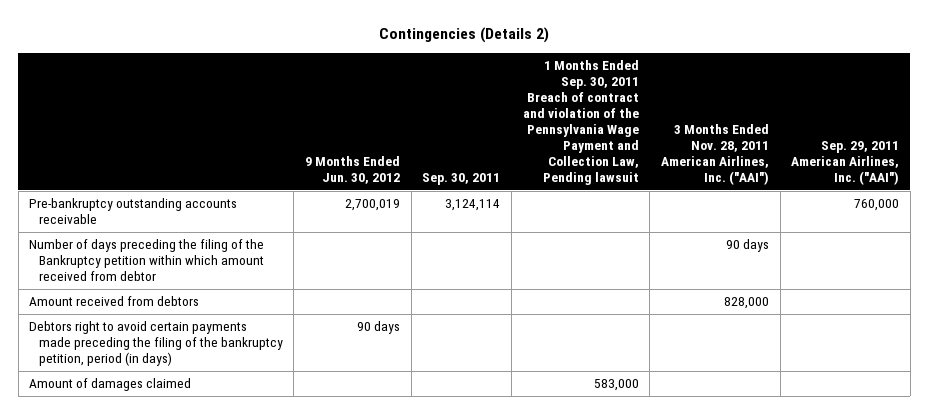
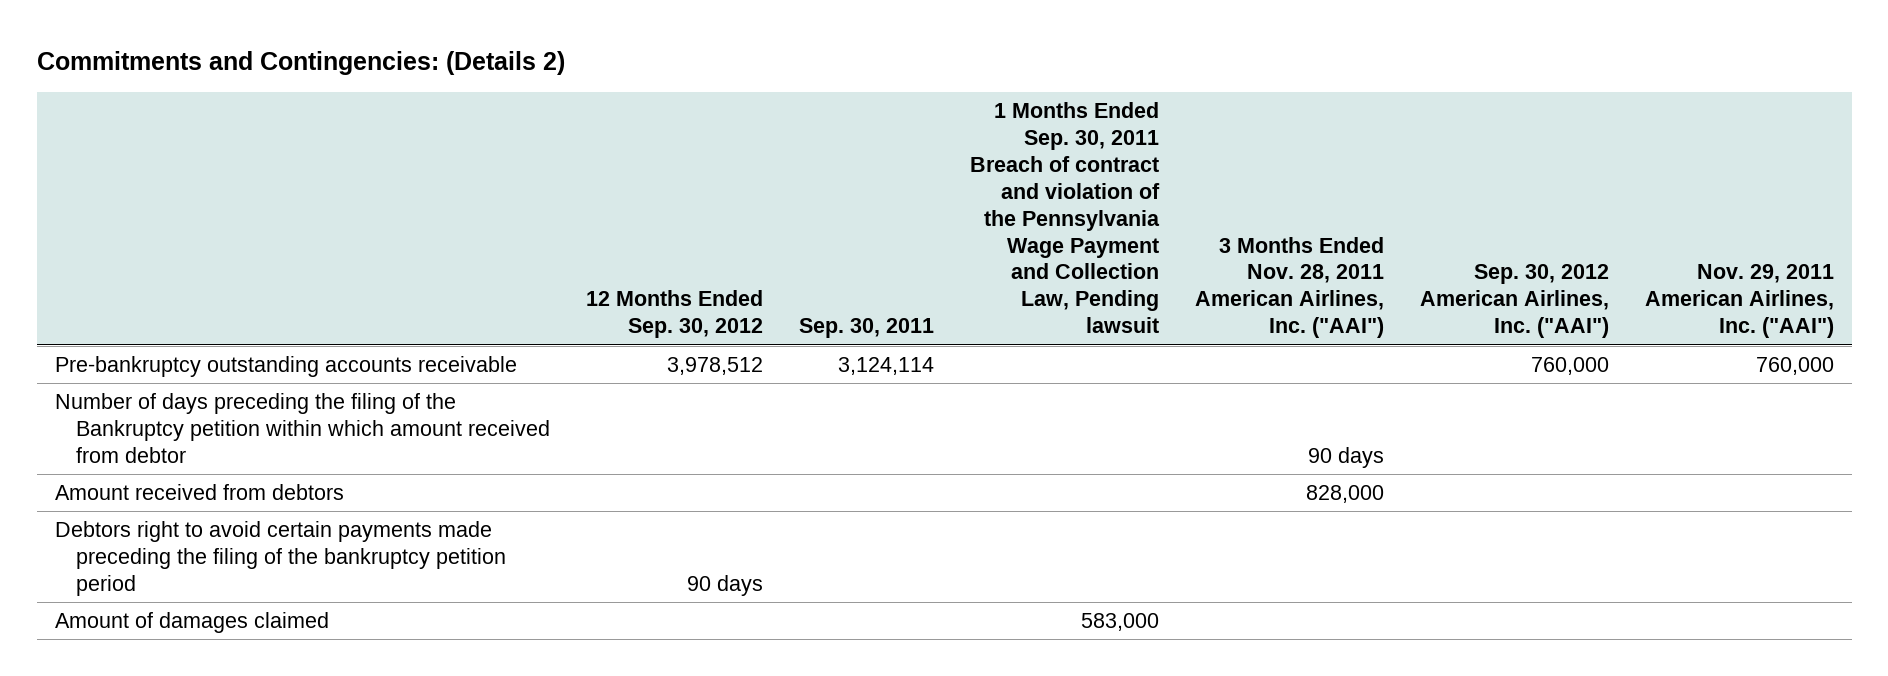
- Contingencies (Details 2)
+ Commitments and Contingencies: (Details 2)
- | 9 Months Ended Jun. 30, 2012 | Sep. 30, 2011 | 1 Months Ended Sep. 30, 2011 Breach of contract and violation of the Pennsylvania Wage Payment and Collection Law, Pending lawsuit | 3 Months Ended Nov. 28, 2011 American Airlines, Inc. ("AAI") | Sep. 29, 2011 American Airlines, Inc. ("AAI")
+ | 12 Months Ended Sep. 30, 2012 | Sep. 30, 2011 | 1 Months Ended Sep. 30, 2011 Breach of contract and violation of the Pennsylvania Wage Payment and Collection Law, Pending lawsuit | 3 Months Ended Nov. 28, 2011 American Airlines, Inc. ("AAI") | Sep. 30, 2012 American Airlines, Inc. ("AAI") | Nov. 29, 2011 American Airlines, Inc. ("AAI")
- Debtors right to avoid certain payments made preceding the filing of the bankruptcy petition, period (in days) | 90 days | | | |
+ Debtors right to avoid certain payments made preceding the filing of the bankruptcy petition period | 90 days | | | | |

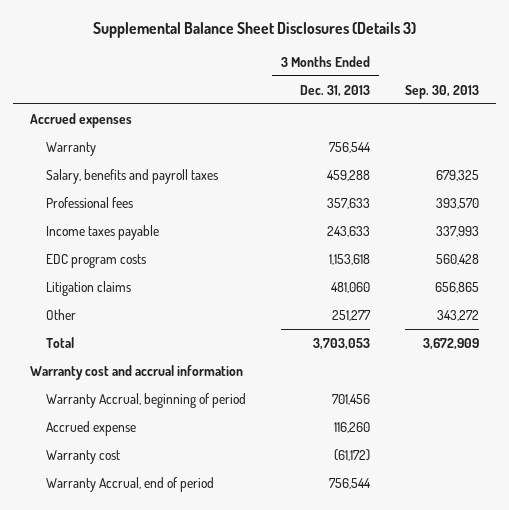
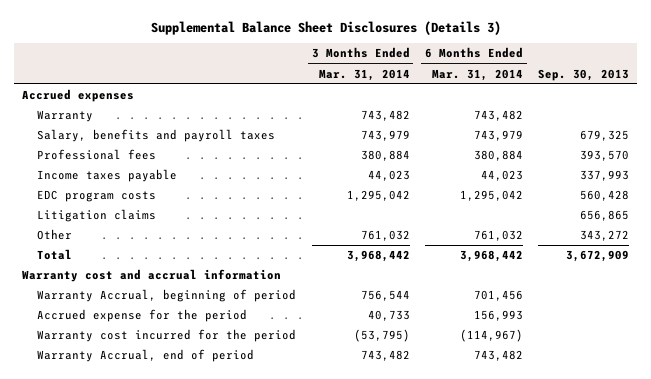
- | 3 Months Ended Dec. 31, 2013 | Sep. 30, 2013
+ | 3 Months Ended Mar. 31, 2014 | 6 Months Ended Mar. 31, 2014 | Sep. 30, 2013
- Accrued expense | 116,260 |
- Warranty cost | (61,172) |
+ Accrued expense for the period | 40,733 | 156,993 |
+ Warranty cost incurred for the period | (53,795) | (114,967) |

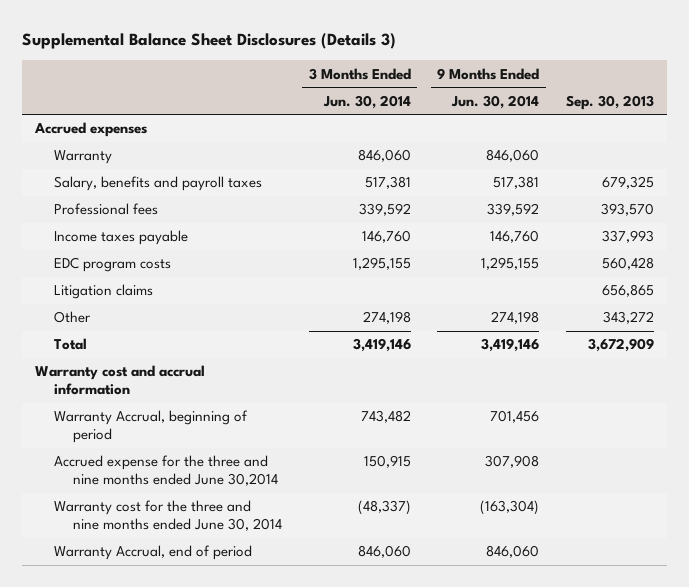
- | 3 Months Ended Mar. 31, 2014 | 6 Months Ended Mar. 31, 2014 | Sep. 30, 2013
+ | 3 Months Ended Jun. 30, 2014 | 9 Months Ended Jun. 30, 2014 | Sep. 30, 2013
- Accrued expense for the period | 40,733 | 156,993 |
- Warranty cost incurred for the period | (53,795) | (114,967) |
+ Accrued expense for the three and nine months ended June 30,2014 | 150,915 | 307,908 |
+ Warranty cost for the three and nine months ended June 30, 2014 | (48,337) | (163,304) |

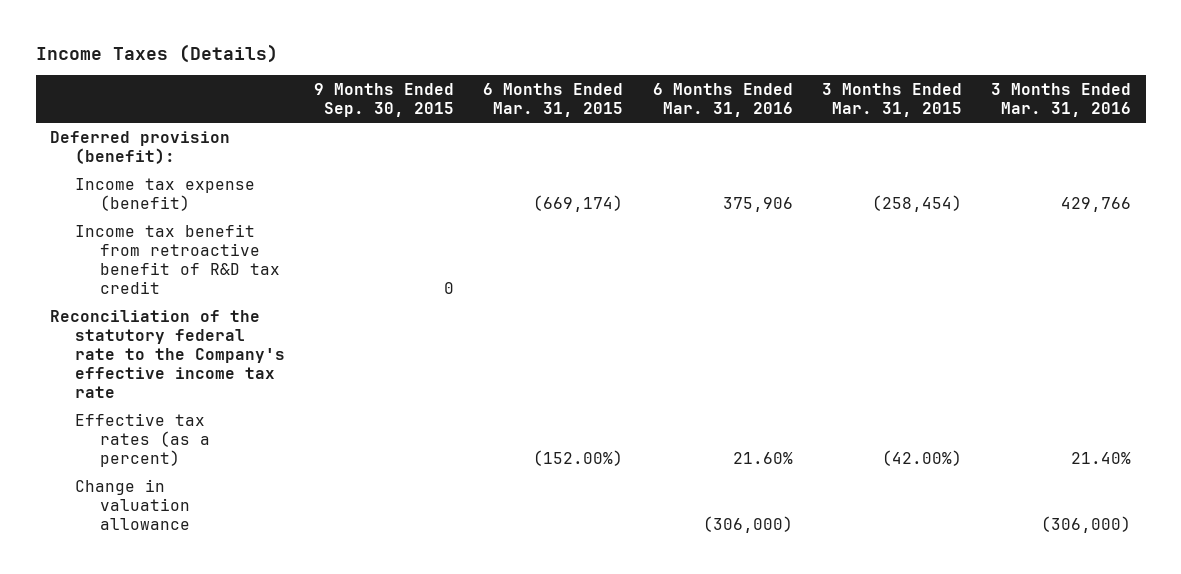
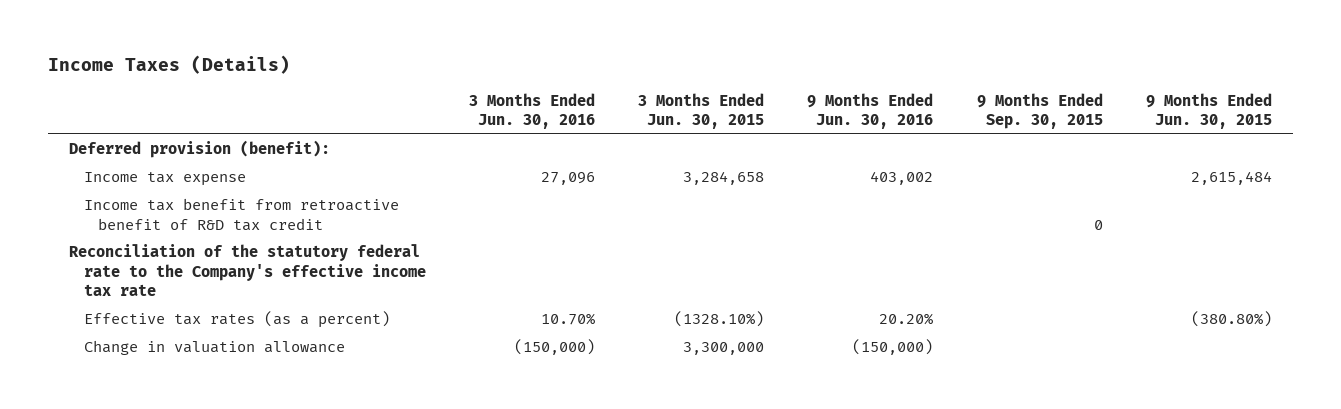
- | 9 Months Ended Sep. 30, 2015 | 6 Months Ended Mar. 31, 2015 | 6 Months Ended Mar. 31, 2016 | 3 Months Ended Mar. 31, 2015 | 3 Months Ended Mar. 31, 2016
+ | 3 Months Ended Jun. 30, 2016 | 3 Months Ended Jun. 30, 2015 | 9 Months Ended Jun. 30, 2016 | 9 Months Ended Sep. 30, 2015 | 9 Months Ended Jun. 30, 2015
- Income tax expense (benefit) | | (669,174) | 375,906 | (258,454) | 429,766
+ Income tax expense | 27,096 | 3,284,658 | 403,002 | | 2,615,484

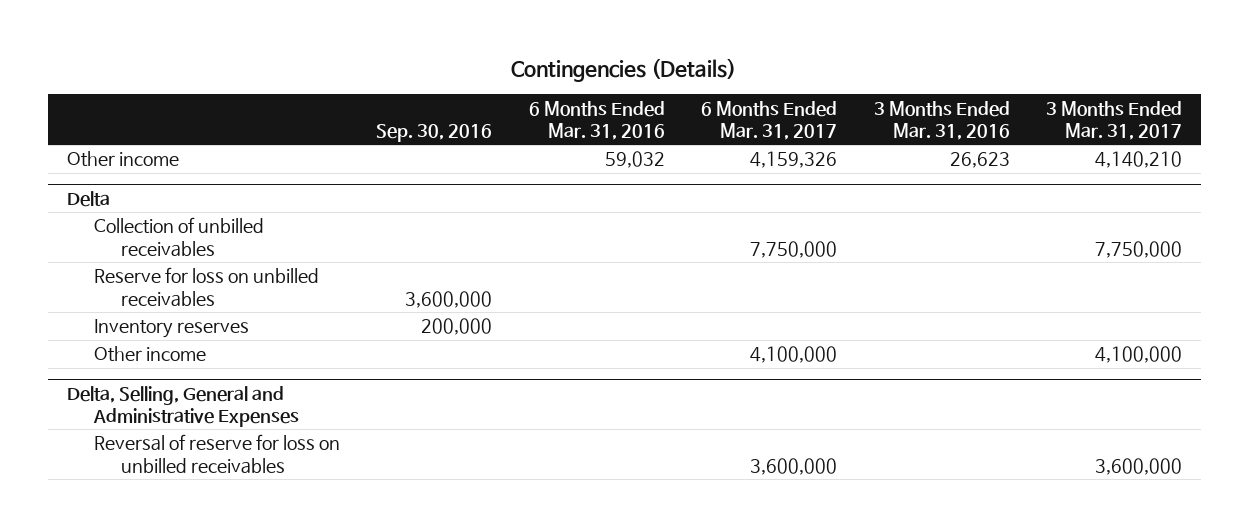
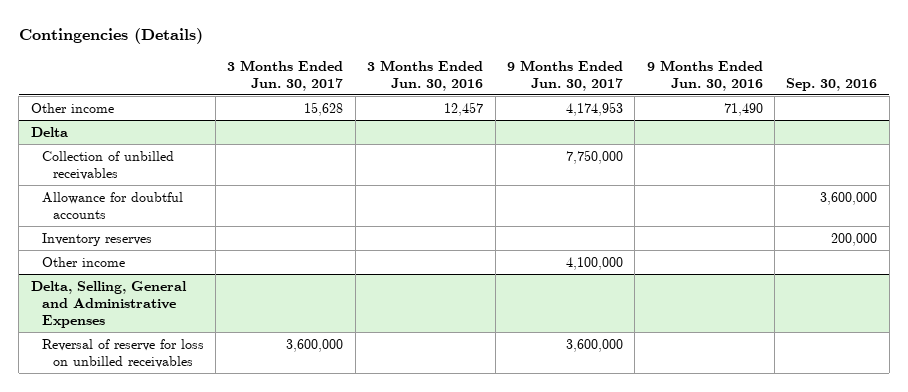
- | Sep. 30, 2016 | 6 Months Ended Mar. 31, 2016 | 6 Months Ended Mar. 31, 2017 | 3 Months Ended Mar. 31, 2016 | 3 Months Ended Mar. 31, 2017
+ | 3 Months Ended Jun. 30, 2017 | 3 Months Ended Jun. 30, 2016 | 9 Months Ended Jun. 30, 2017 | 9 Months Ended Jun. 30, 2016 | Sep. 30, 2016
@ Delta
- Reserve for loss on unbilled receivables | 3,600,000 | | | |
+ Allowance for doubtful accounts | | | | | 3,600,000

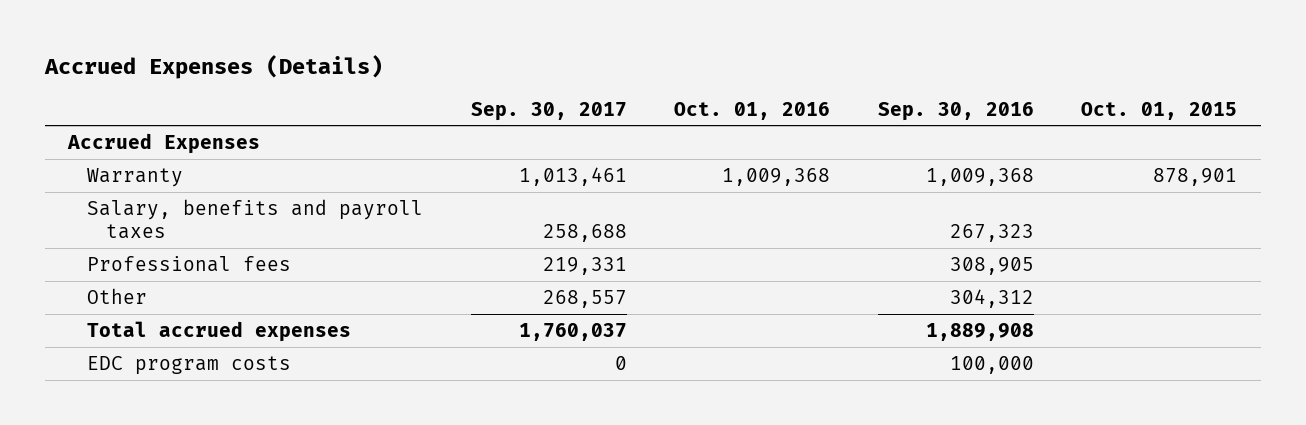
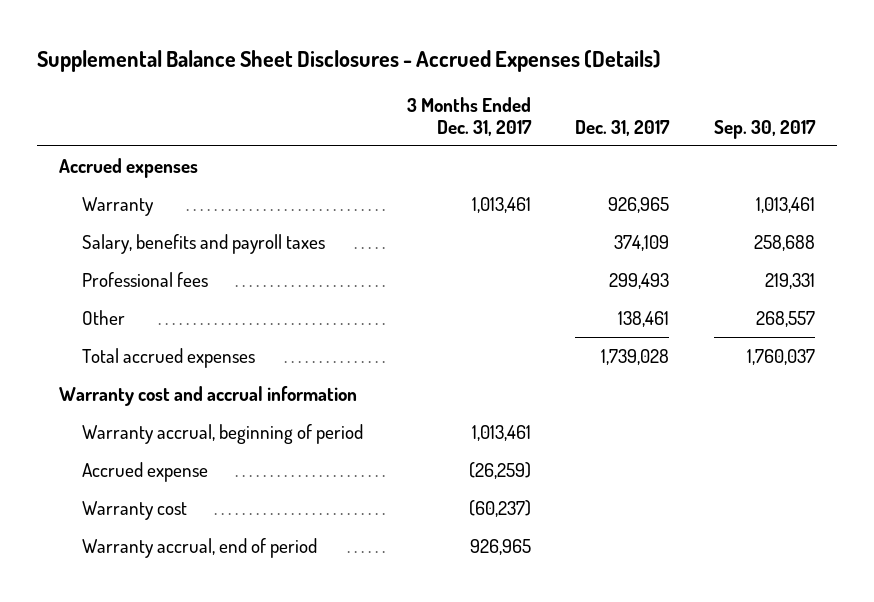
- Accrued Expenses (Details)
+ Supplemental Balance Sheet Disclosures - Accrued Expenses (Details)
- | Sep. 30, 2017 | Oct. 01, 2016 | Sep. 30, 2016 | Oct. 01, 2015
+ | 3 Months Ended Dec. 31, 2017 | Dec. 31, 2017 | Sep. 30, 2017
- Accrued Expenses
+ Accrued expenses
- EDC program costs | 0 | | 100,000 |
+ Warranty cost and accrual information
+ Warranty accrual, beginning of period | 1,013,461 | |
+ Accrued expense | (26,259) | |
+ Warranty cost | (60,237) | |
+ Warranty accrual, end of period | 926,965 | |

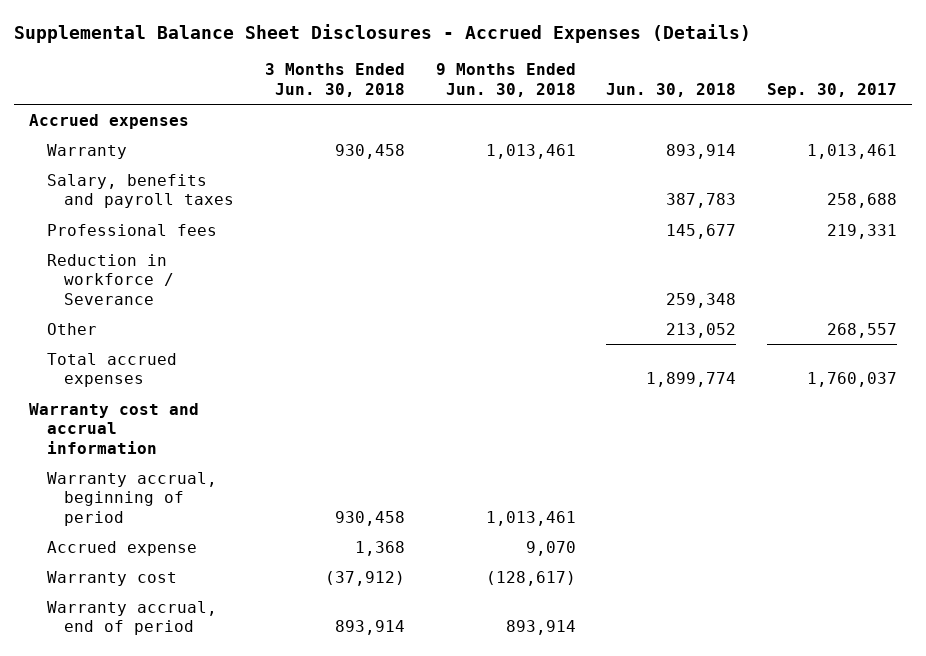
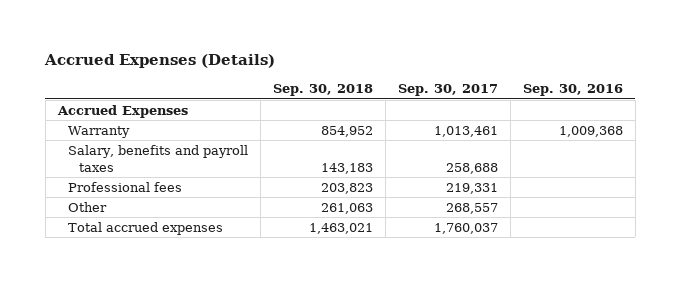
- Supplemental Balance Sheet Disclosures - Accrued Expenses (Details)
+ Accrued Expenses (Details)
- | 3 Months Ended Jun. 30, 2018 | 9 Months Ended Jun. 30, 2018 | Jun. 30, 2018 | Sep. 30, 2017
+ | Sep. 30, 2018 | Sep. 30, 2017 | Sep. 30, 2016
- Accrued expenses
+ Accrued Expenses
- Reduction in workforce / Severance | | | 259,348 |
- Warranty cost and accrual information
- Warranty accrual, beginning of period | 930,458 | 1,013,461 | |
- Accrued expense | 1,368 | 9,070 | |
- Warranty cost | (37,912) | (128,617) | |
- Warranty accrual, end of period | 893,914 | 893,914 | |

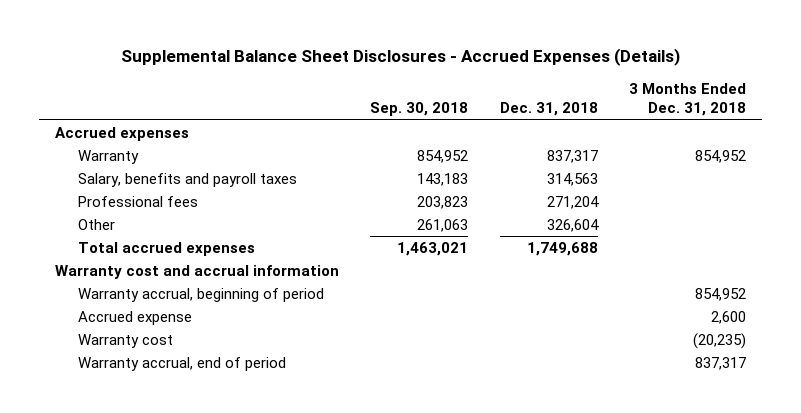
- Accrued Expenses (Details)
+ Supplemental Balance Sheet Disclosures - Accrued Expenses (Details)
- | Sep. 30, 2018 | Sep. 30, 2017 | Sep. 30, 2016
+ | Sep. 30, 2018 | Dec. 31, 2018 | 3 Months Ended Dec. 31, 2018
- Accrued Expenses
+ Accrued expenses
+ Warranty cost and accrual information
+ Warranty accrual, beginning of period | | | 854,952
+ Accrued expense | | | 2,600
+ Warranty cost | | | (20,235)
+ Warranty accrual, end of period | | | 837,317

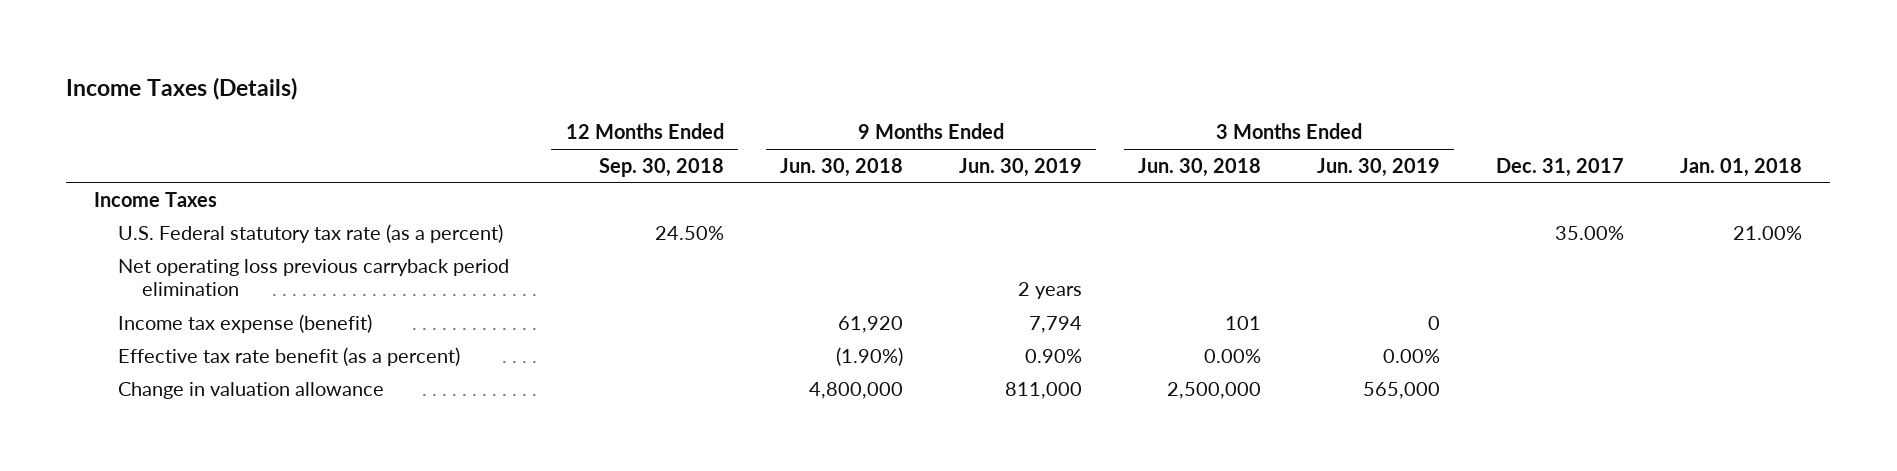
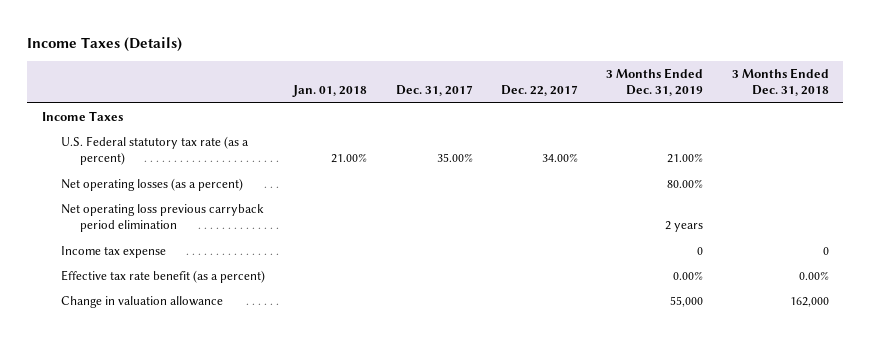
- | 12 Months Ended Sep. 30, 2018 | 9 Months Ended Jun. 30, 2018 | 9 Months Ended Jun. 30, 2019 | 3 Months Ended Jun. 30, 2018 | 3 Months Ended Jun. 30, 2019 | Dec. 31, 2017 | Jan. 01, 2018
+ | Jan. 01, 2018 | Dec. 31, 2017 | Dec. 22, 2017 | 3 Months Ended Dec. 31, 2019 | 3 Months Ended Dec. 31, 2018
+ Net operating losses (as a percent) | | | | 80.00% |
- Income tax expense (benefit) | | 61,920 | 7,794 | 101 | 0 | |
+ Income tax expense | | | | 0 | 0

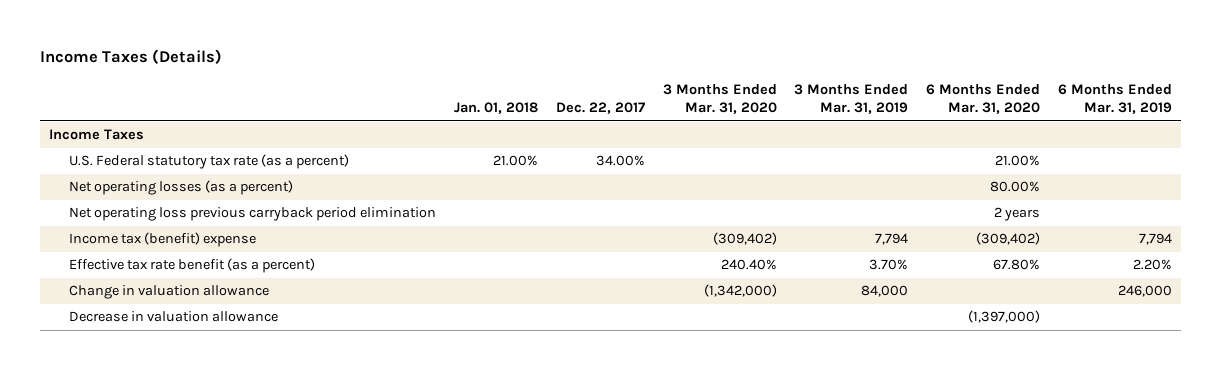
- | Jan. 01, 2018 | Dec. 31, 2017 | Dec. 22, 2017 | 3 Months Ended Dec. 31, 2019 | 3 Months Ended Dec. 31, 2018
+ | Jan. 01, 2018 | Dec. 22, 2017 | 3 Months Ended Mar. 31, 2020 | 3 Months Ended Mar. 31, 2019 | 6 Months Ended Mar. 31, 2020 | 6 Months Ended Mar. 31, 2019
- Income tax expense | | | | 0 | 0
+ Income tax (benefit) expense | | | (309,402) | 7,794 | (309,402) | 7,794
+ Decrease in valuation allowance | | | | | (1,397,000) |

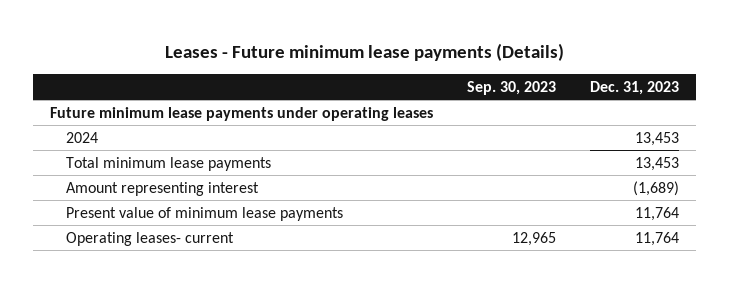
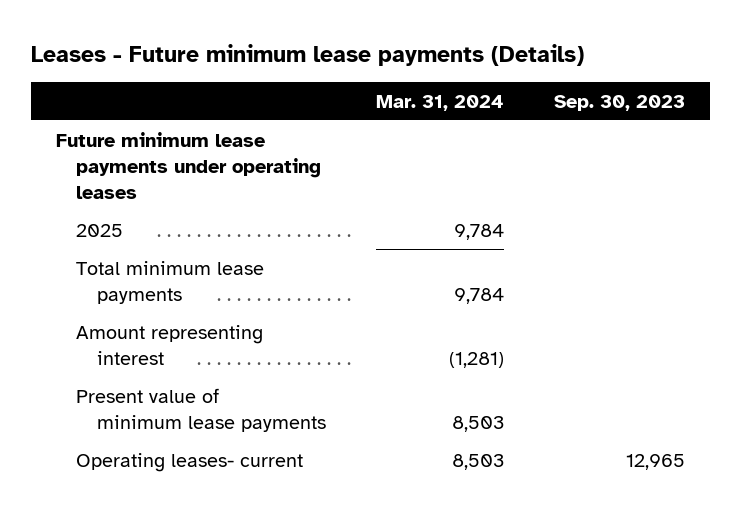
- | Sep. 30, 2023 | Dec. 31, 2023
+ | Mar. 31, 2024 | Sep. 30, 2023
- 2024 | | 13,453
+ 2025 | 9,784 |

